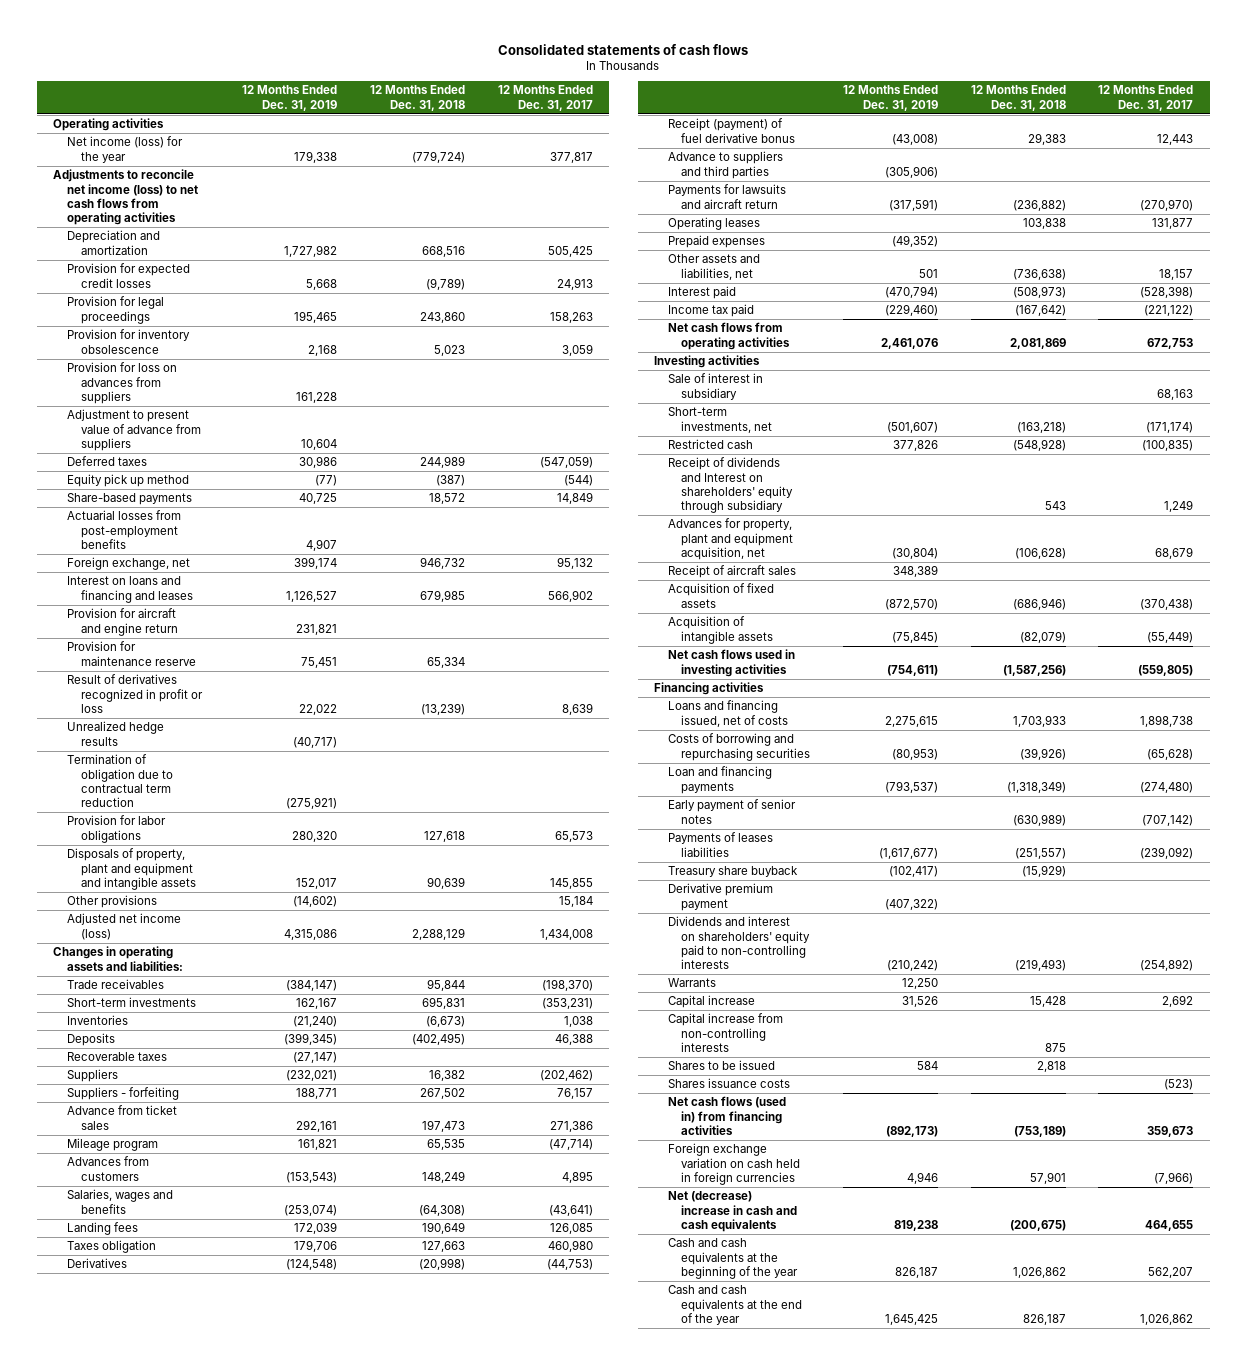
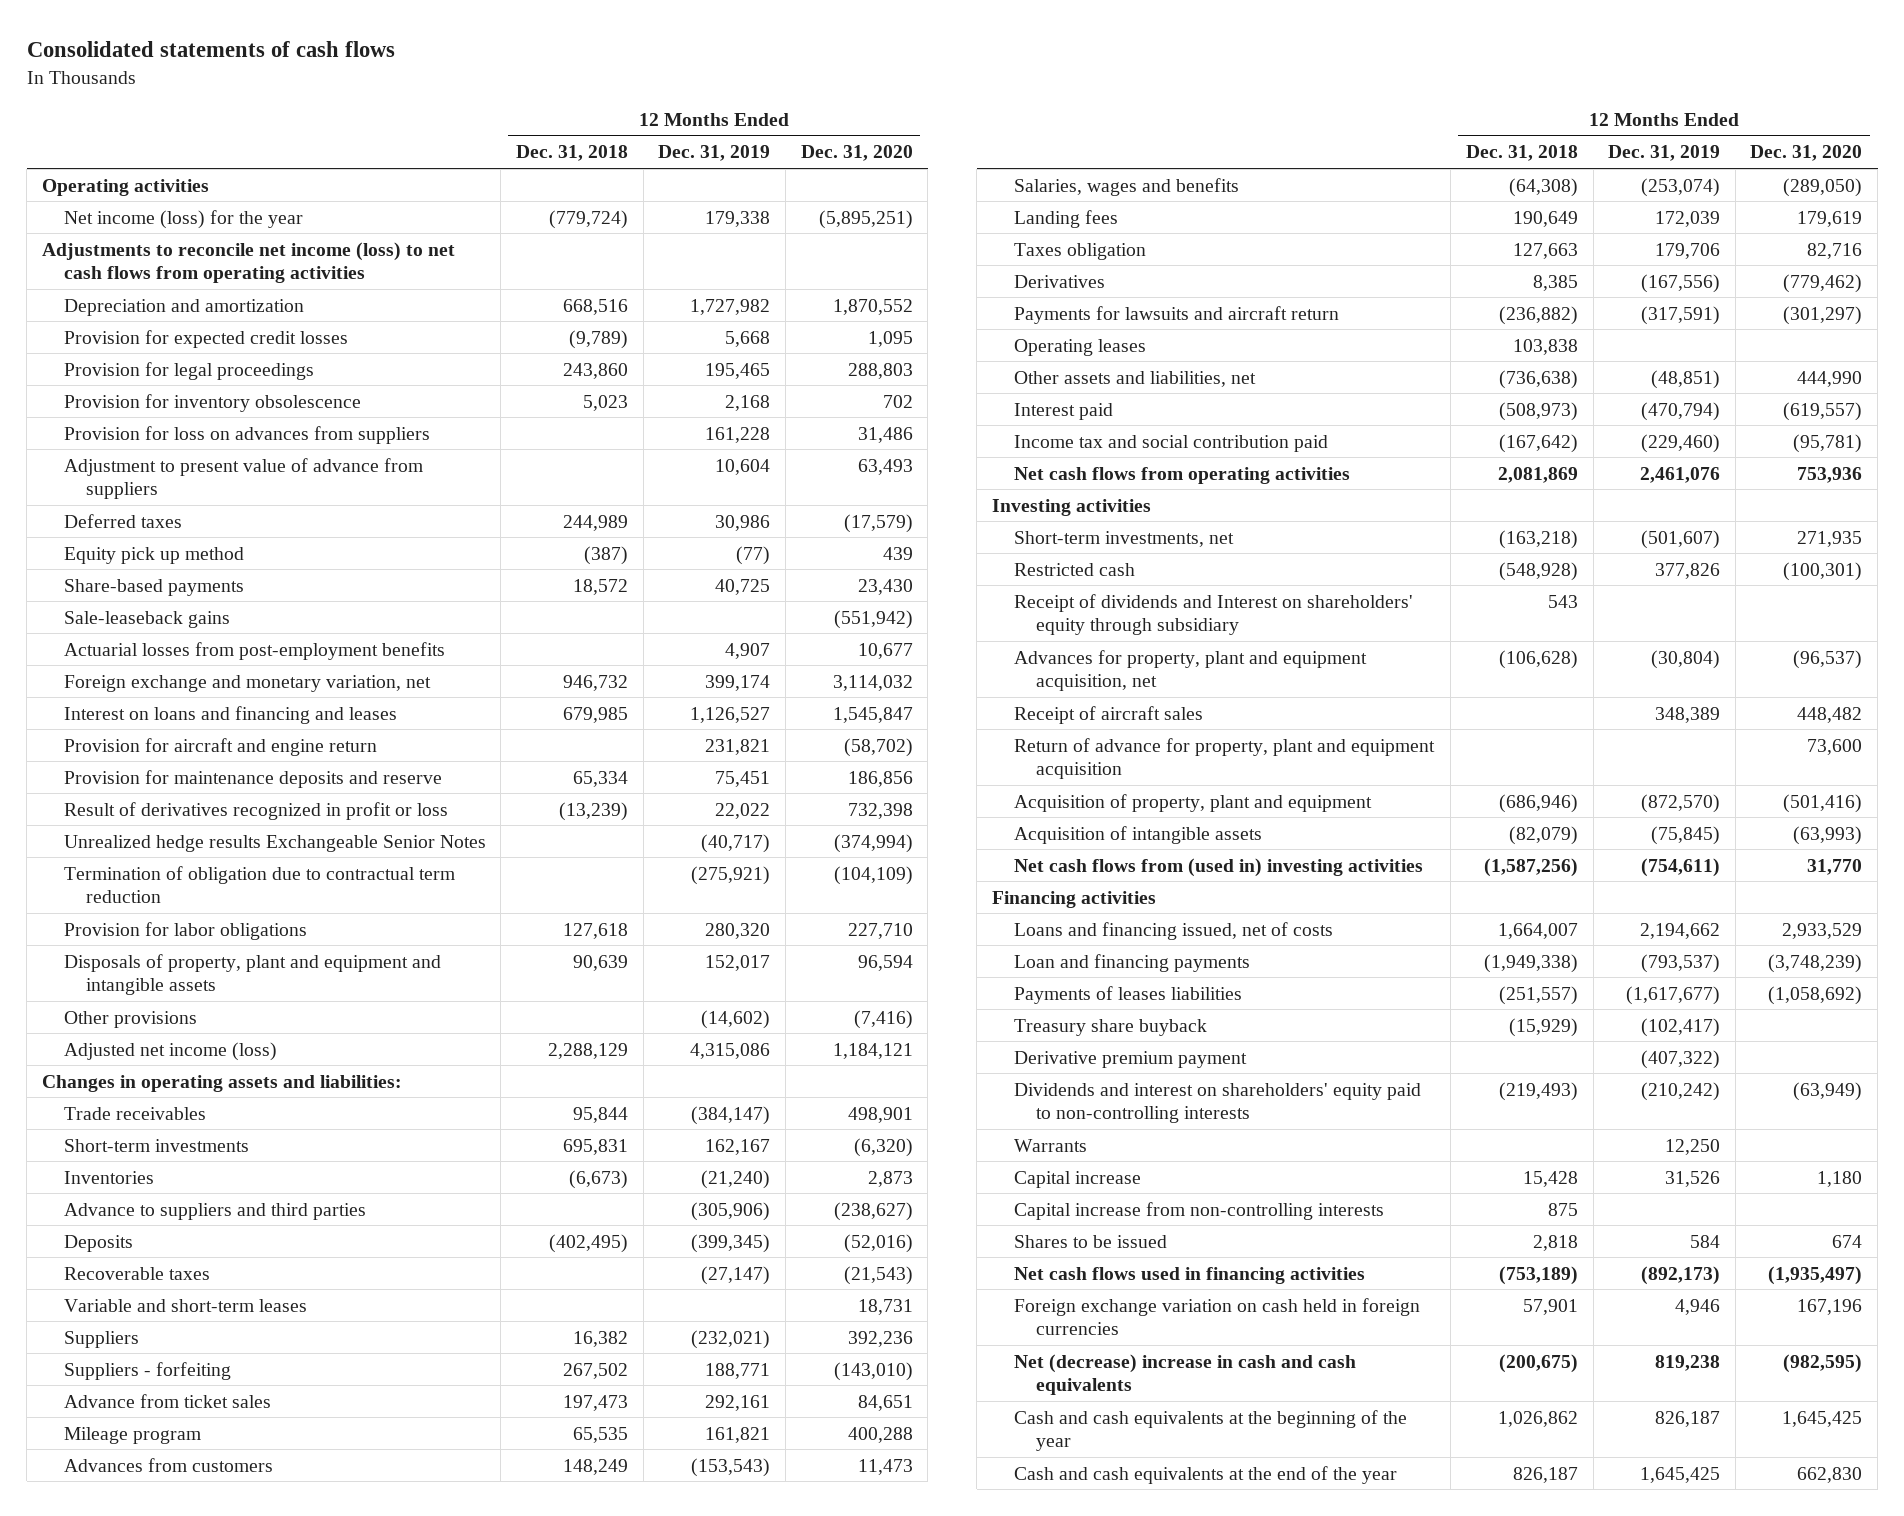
- | 12 Months Ended Dec. 31, 2019 | 12 Months Ended Dec. 31, 2018 | 12 Months Ended Dec. 31, 2017
+ | 12 Months Ended Dec. 31, 2018 | 12 Months Ended Dec. 31, 2019 | 12 Months Ended Dec. 31, 2020
+ Sale-leaseback gains | | | (551,942)
- Foreign exchange, net | 399,174 | 946,732 | 95,132
+ Foreign exchange and monetary variation, net | 946,732 | 399,174 | 3,114,032
- Provision for maintenance reserve | 75,451 | 65,334 |
+ Provision for maintenance deposits and reserve | 65,334 | 75,451 | 186,856
- Unrealized hedge results | (40,717) | |
+ Unrealized hedge results Exchangeable Senior Notes | | (40,717) | (374,994)
moved up: Advance to suppliers and third parties | | (305,906) | (238,627)
+ Variable and short-term leases | | | 18,731
- Derivatives | (124,548) | (20,998) | (44,753)
- Receipt (payment) of fuel derivative bonus | (43,008) | 29,383 | 12,443
+ Derivatives | 8,385 | (167,556) | (779,462)
- Prepaid expenses | (49,352) | |
- Other assets and liabilities, net | 501 | (736,638) | 18,157
+ Other assets and liabilities, net | (736,638) | (48,851) | 444,990
- Income tax paid | (229,460) | (167,642) | (221,122)
+ Income tax and social contribution paid | (167,642) | (229,460) | (95,781)
- Sale of interest in subsidiary | | | 68,163
- Acquisition of fixed assets | (872,570) | (686,946) | (370,438)
+ Return of advance for property, plant and equipment acquisition | | | 73,600
+ Acquisition of property, plant and equipment | (686,946) | (872,570) | (501,416)
- Net cash flows used in investing activities | (754,611) | (1,587,256) | (559,805)
+ Net cash flows from (used in) investing activities | (1,587,256) | (754,611) | 31,770
- Loans and financing issued, net of costs | 2,275,615 | 1,703,933 | 1,898,738
- Costs of borrowing and repurchasing securities | (80,953) | (39,926) | (65,628)
- Loan and financing payments | (793,537) | (1,318,349) | (274,480)
- Early payment of senior notes | | (630,989) | (707,142)
+ Loans and financing issued, net of costs | 1,664,007 | 2,194,662 | 2,933,529
+ Loan and financing payments | (1,949,338) | (793,537) | (3,748,239)
- Shares issuance costs | | | (523)
- Net cash flows (used in) from financing activities | (892,173) | (753,189) | 359,673
+ Net cash flows used in financing activities | (753,189) | (892,173) | (1,935,497)

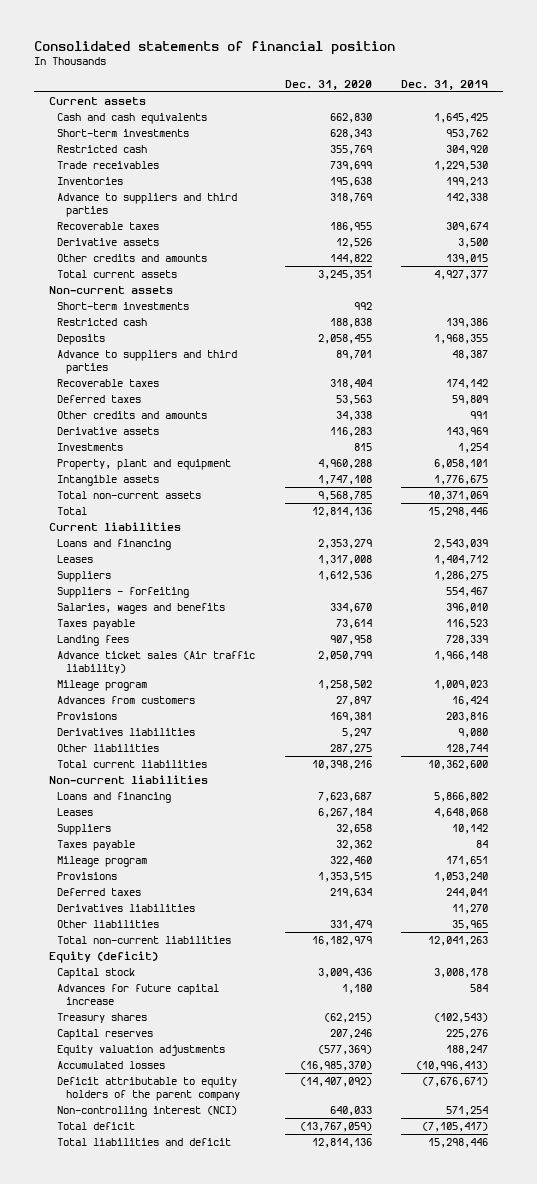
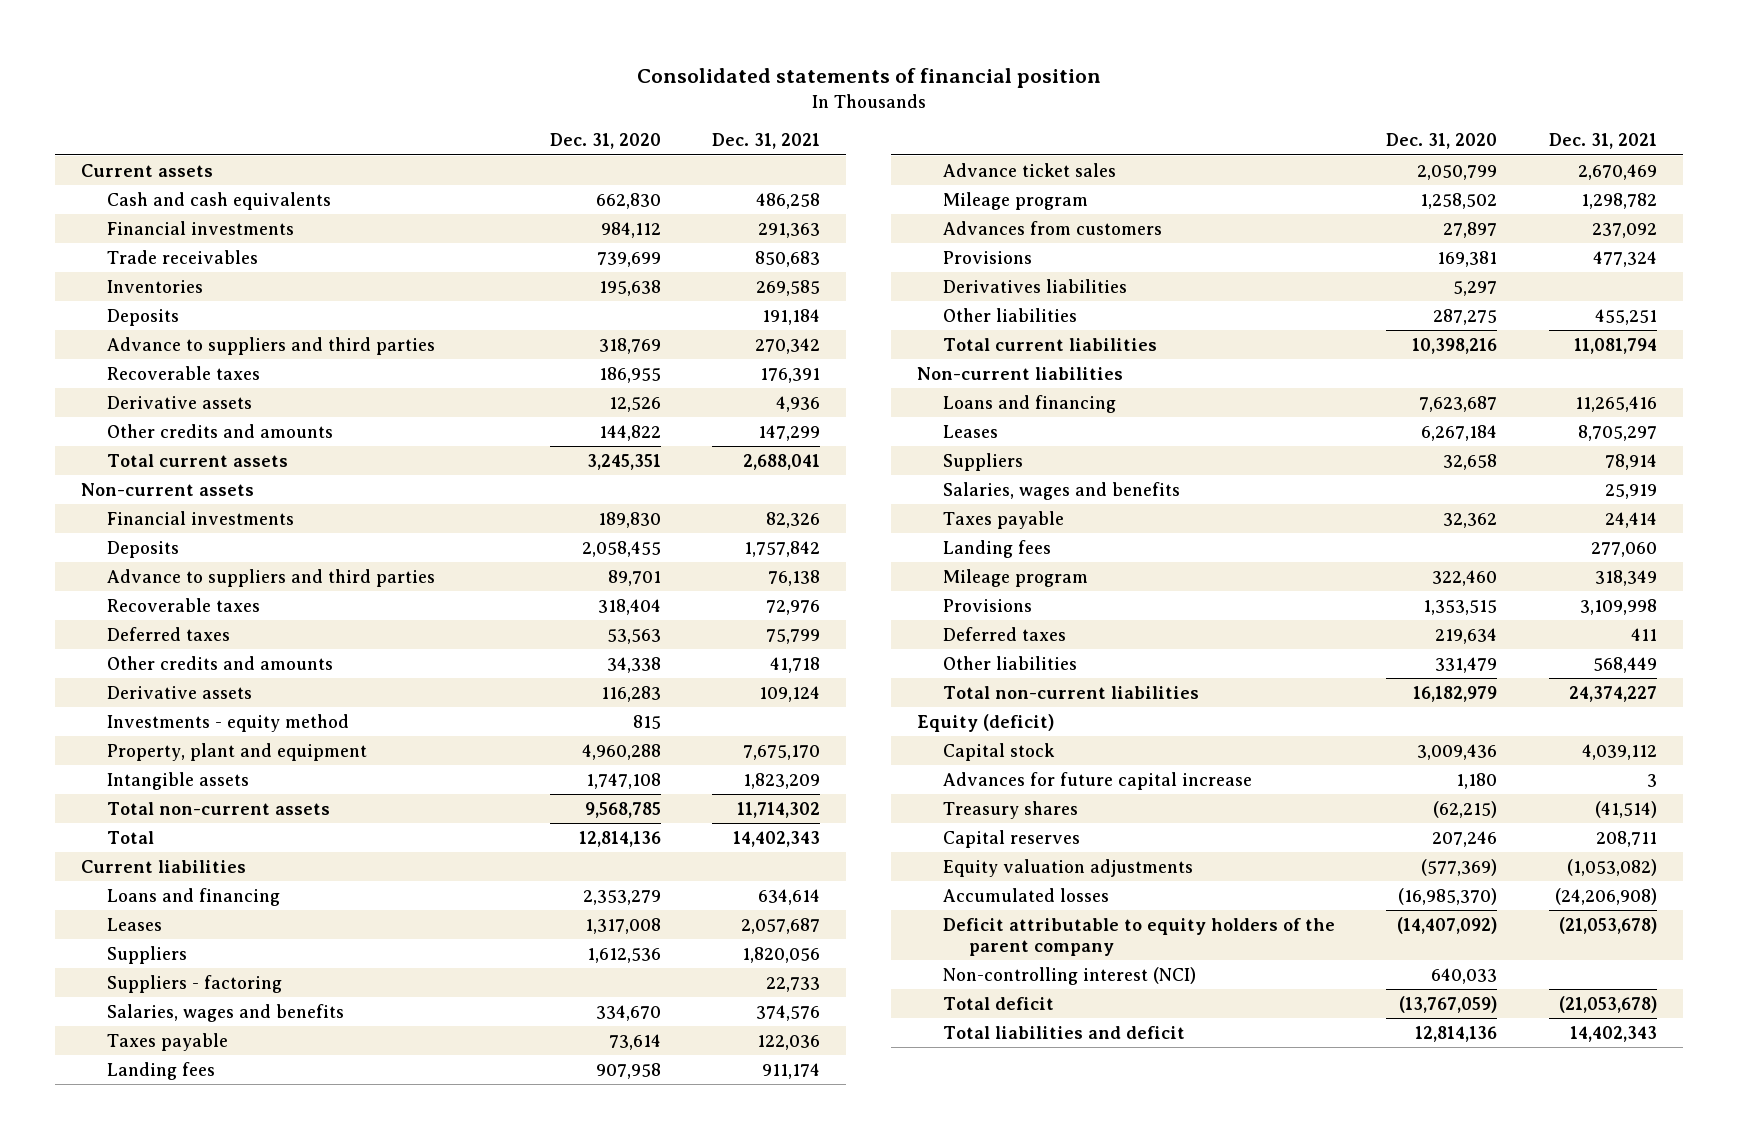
- | Dec. 31, 2020 | Dec. 31, 2019
+ | Dec. 31, 2020 | Dec. 31, 2021
- Short-term investments | 628,343 | 953,762
- Restricted cash | 355,769 | 304,920
+ Financial investments | 984,112 | 291,363
+ Deposits | | 191,184
- Short-term investments | 992 |
- Restricted cash | 188,838 | 139,386
+ Financial investments | 189,830 | 82,326
- Investments | 815 | 1,254
+ Investments - equity method | 815 |
- Suppliers - forfeiting | | 554,467
+ Suppliers - factoring | | 22,733
- Advance ticket sales (Air traffic liability) | 2,050,799 | 1,966,148
+ Advance ticket sales | 2,050,799 | 2,670,469
+ Salaries, wages and benefits | | 25,919
+ Landing fees | | 277,060
- Derivatives liabilities | | 11,270

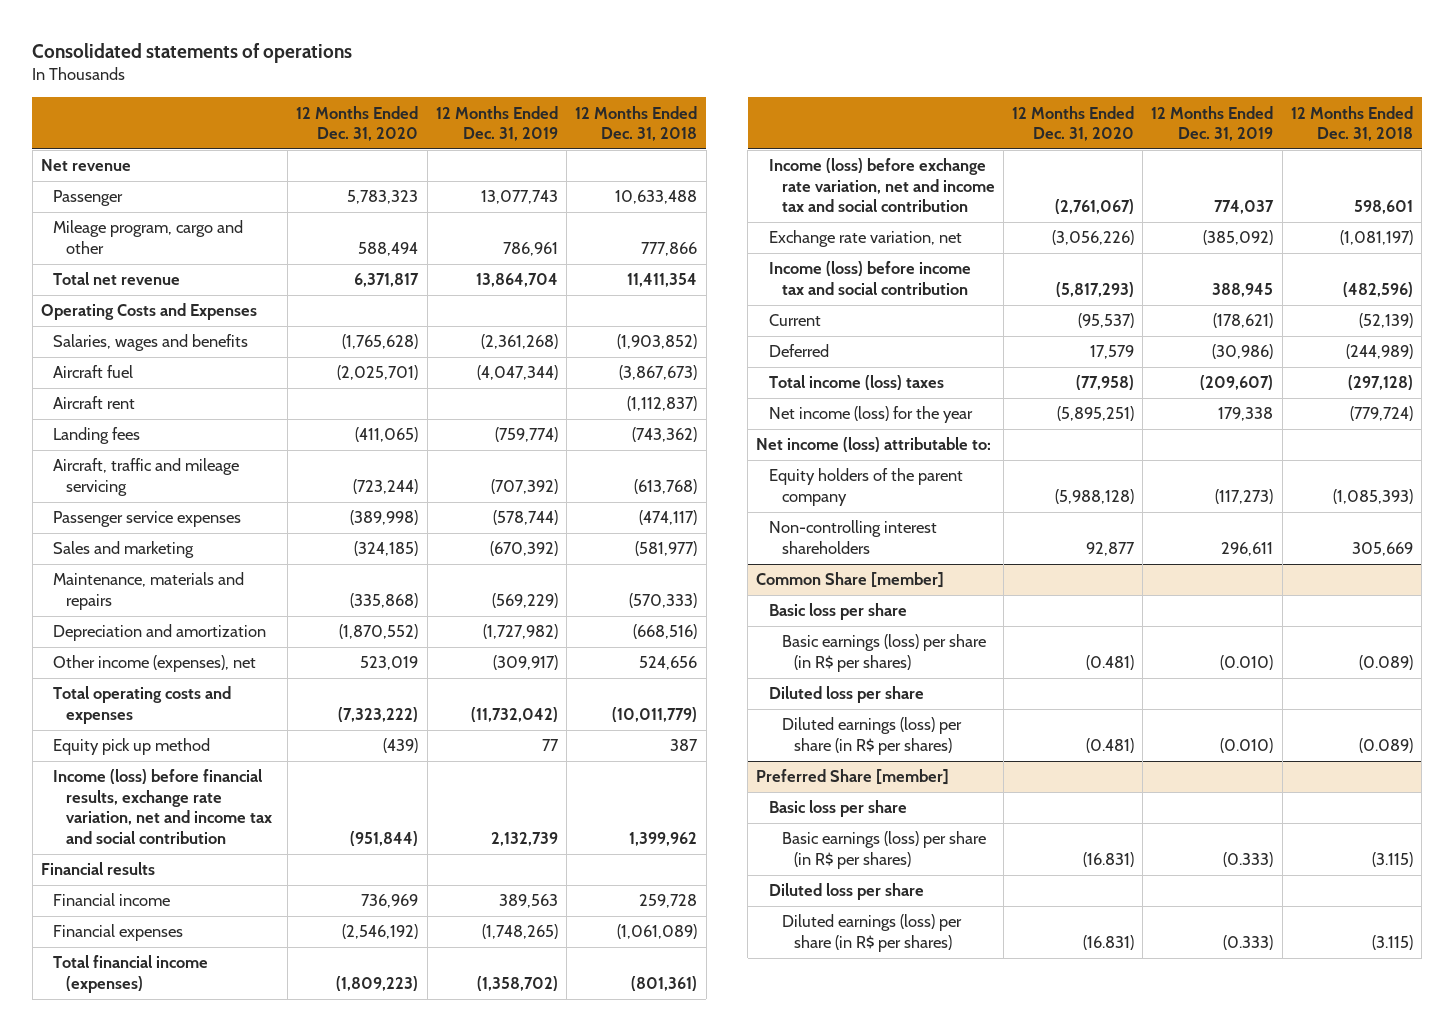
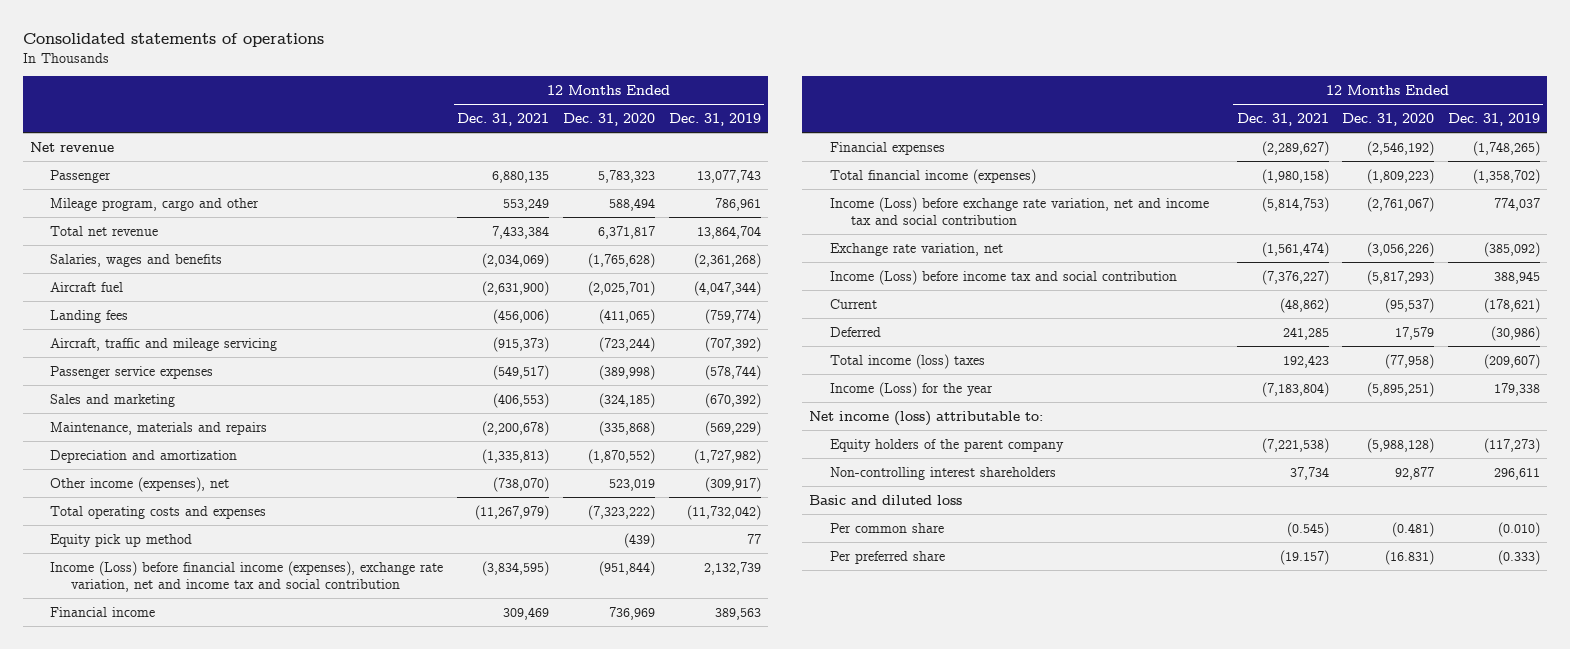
- | 12 Months Ended Dec. 31, 2020 | 12 Months Ended Dec. 31, 2019 | 12 Months Ended Dec. 31, 2018
+ | 12 Months Ended Dec. 31, 2021 | 12 Months Ended Dec. 31, 2020 | 12 Months Ended Dec. 31, 2019
- Operating Costs and Expenses
- Aircraft rent | | | (1,112,837)
- Income (loss) before financial results, exchange rate variation, net and income tax and social contribution | (951,844) | 2,132,739 | 1,399,962
- Financial results
+ Income (Loss) before financial income (expenses), exchange rate variation, net and income tax and social contribution | (3,834,595) | (951,844) | 2,132,739
- Income (loss) before exchange rate variation, net and income tax and social contribution | (2,761,067) | 774,037 | 598,601
+ Income (Loss) before exchange rate variation, net and income tax and social contribution | (5,814,753) | (2,761,067) | 774,037
- Income (loss) before income tax and social contribution | (5,817,293) | 388,945 | (482,596)
+ Income (Loss) before income tax and social contribution | (7,376,227) | (5,817,293) | 388,945
- Net income (loss) for the year | (5,895,251) | 179,338 | (779,724)
+ Income (Loss) for the year | (7,183,804) | (5,895,251) | 179,338
- Common Share [member]
- Basic loss per share
- Basic earnings (loss) per share (in R$ per shares) | (0.481) | (0.010) | (0.089)
- Diluted loss per share
- Diluted earnings (loss) per share (in R$ per shares) | (0.481) | (0.010) | (0.089)
- Preferred Share [member]
- Basic loss per share
- Basic earnings (loss) per share (in R$ per shares) | (16.831) | (0.333) | (3.115)
- Diluted loss per share
- Diluted earnings (loss) per share (in R$ per shares) | (16.831) | (0.333) | (3.115)
+ Basic and diluted loss
+ Per common share | (0.545) | (0.481) | (0.010)
+ Per preferred share | (19.157) | (16.831) | (0.333)

